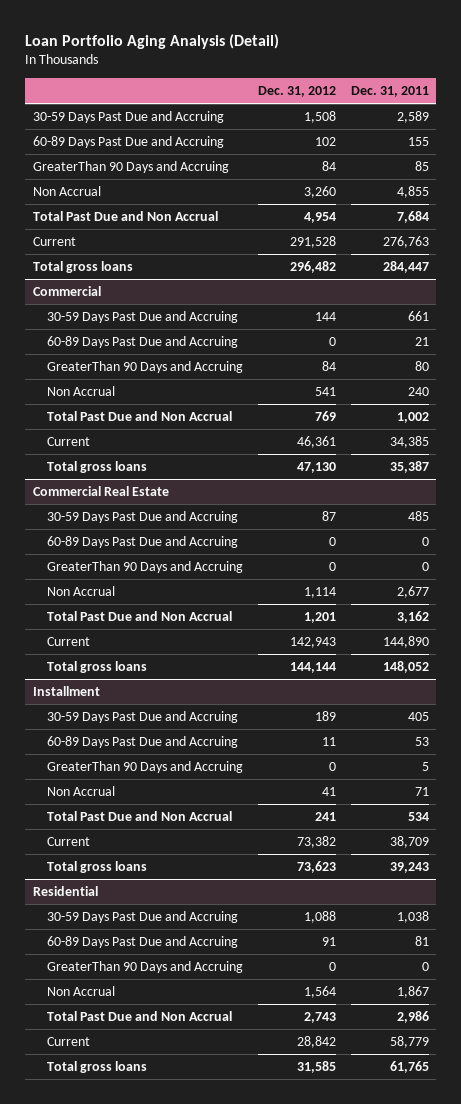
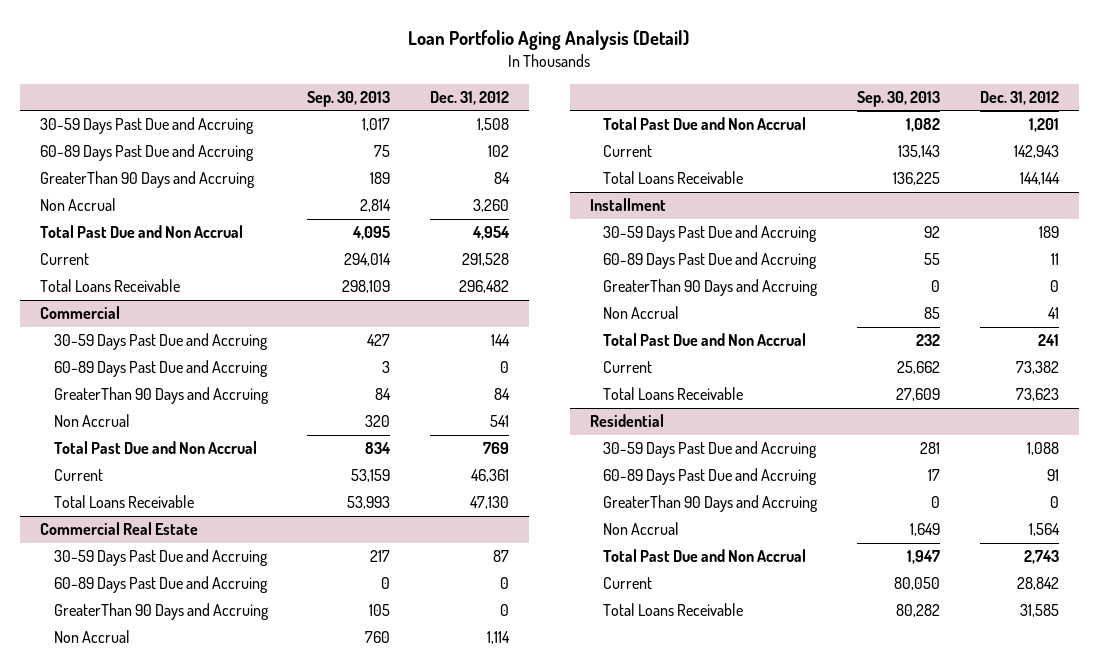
- | Dec. 31, 2012 | Dec. 31, 2011
+ | Sep. 30, 2013 | Dec. 31, 2012
- Total gross loans | 296,482 | 284,447
+ Total Loans Receivable | 298,109 | 296,482
@ Commercial
- Total gross loans | 47,130 | 35,387
+ Total Loans Receivable | 53,993 | 47,130
@ Commercial Real Estate
- Total gross loans | 144,144 | 148,052
+ Total Loans Receivable | 136,225 | 144,144
@ Installment
- Total gross loans | 73,623 | 39,243
+ Total Loans Receivable | 27,609 | 73,623
@ Residential
- Total gross loans | 31,585 | 61,765
+ Total Loans Receivable | 80,282 | 31,585

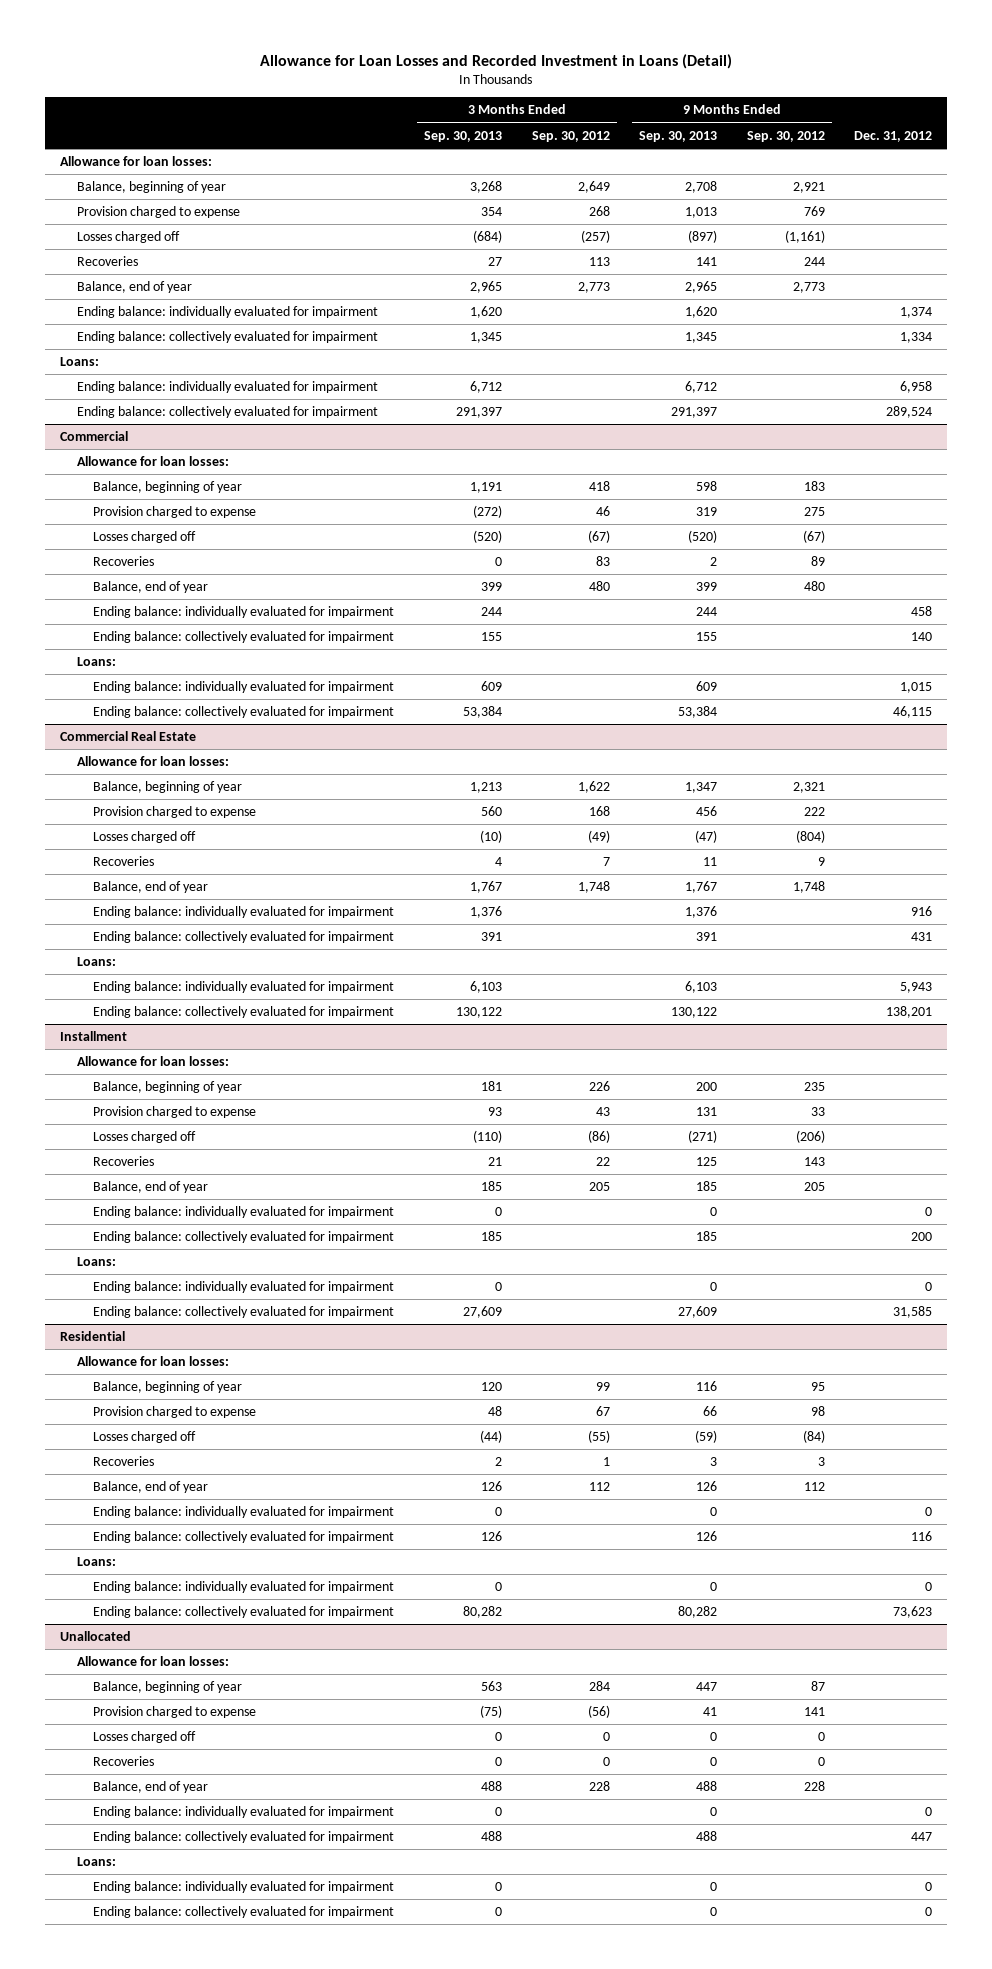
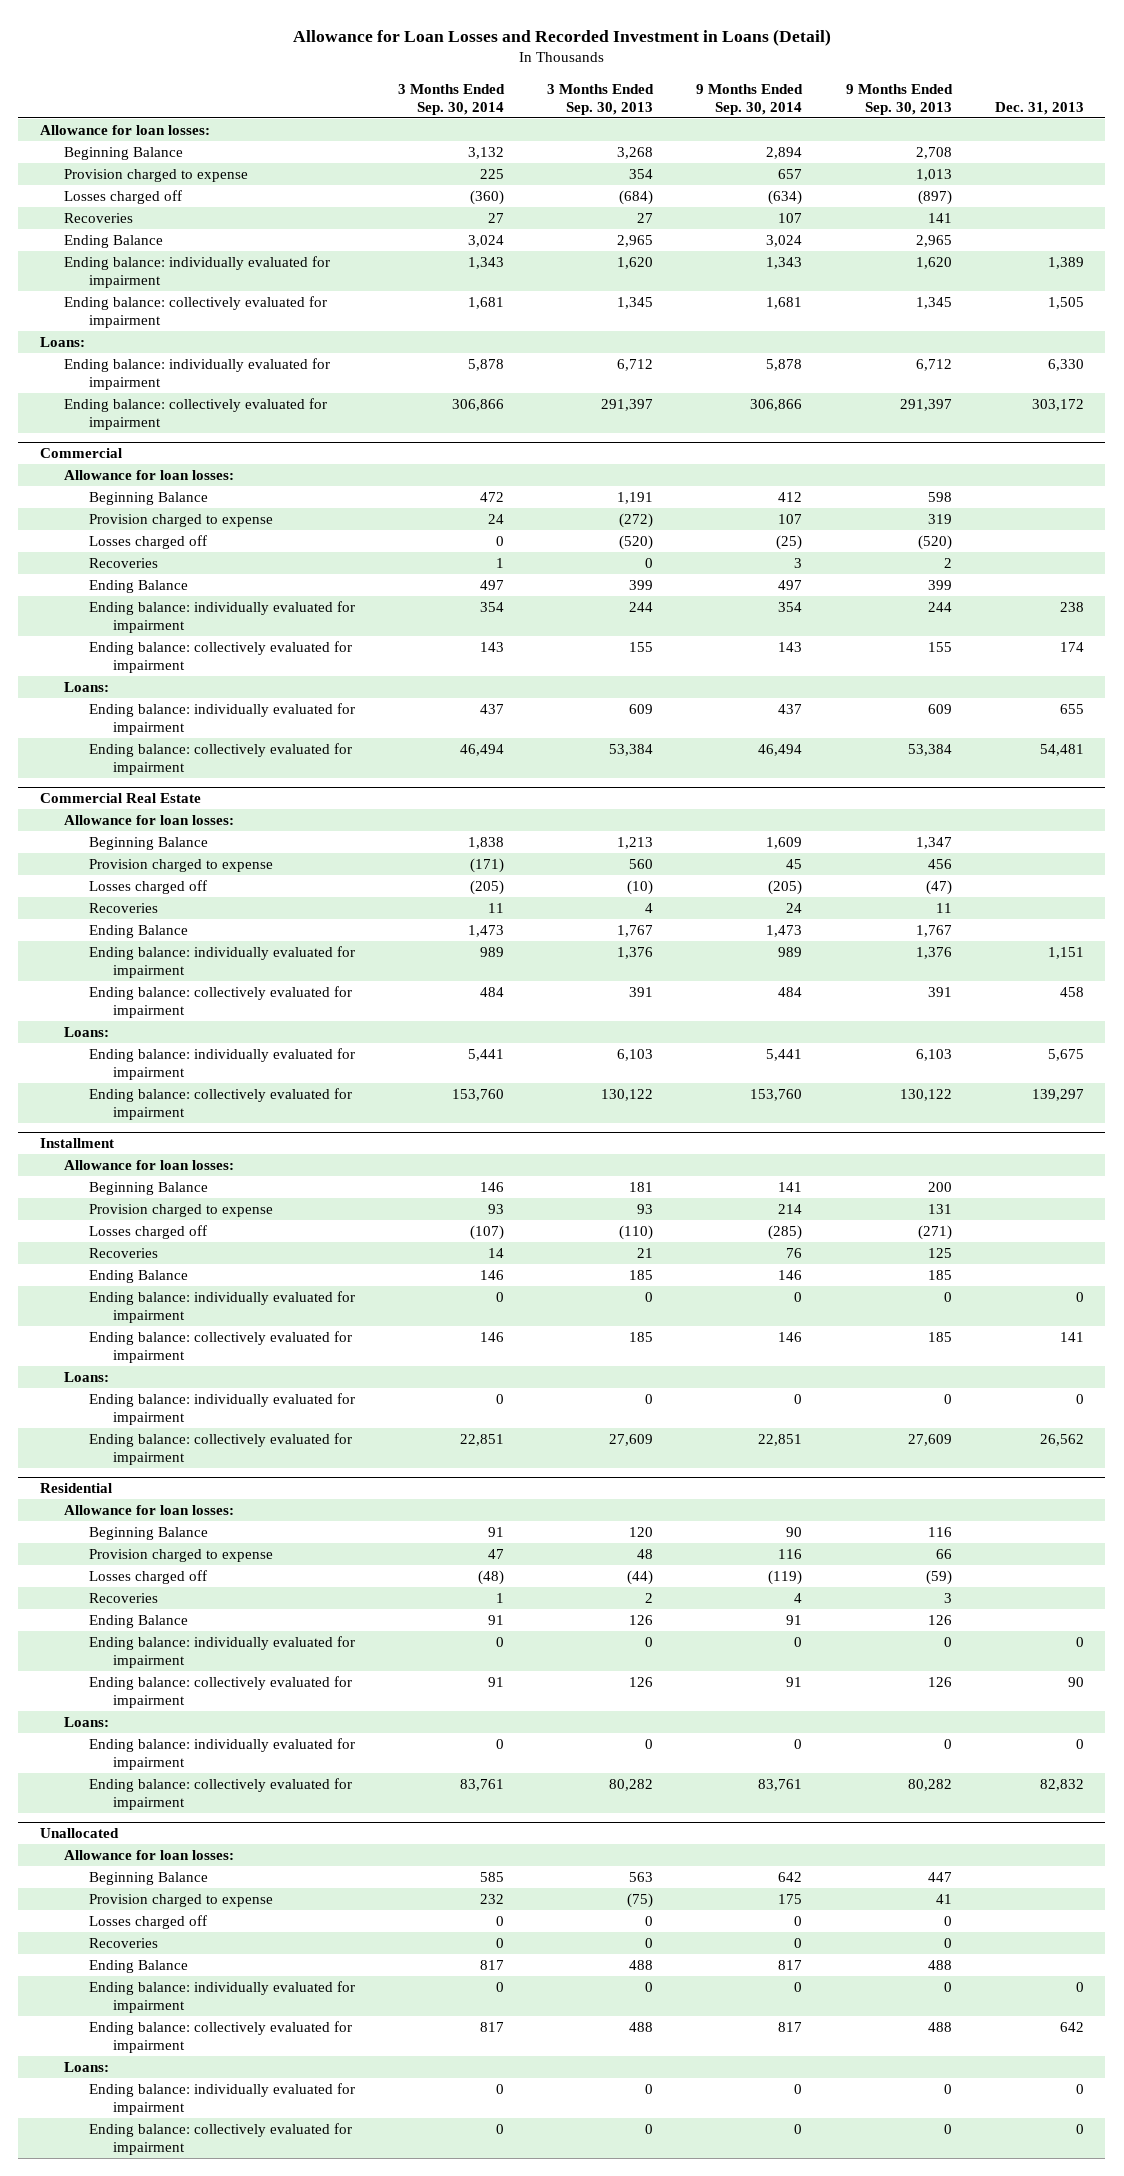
- | 3 Months Ended Sep. 30, 2013 | 3 Months Ended Sep. 30, 2012 | 9 Months Ended Sep. 30, 2013 | 9 Months Ended Sep. 30, 2012 | Dec. 31, 2012
+ | 3 Months Ended Sep. 30, 2014 | 3 Months Ended Sep. 30, 2013 | 9 Months Ended Sep. 30, 2014 | 9 Months Ended Sep. 30, 2013 | Dec. 31, 2013
- Balance, beginning of year | 3,268 | 2,649 | 2,708 | 2,921 |
+ Beginning Balance | 3,132 | 3,268 | 2,894 | 2,708 |
- Balance, end of year | 2,965 | 2,773 | 2,965 | 2,773 |
+ Ending Balance | 3,024 | 2,965 | 3,024 | 2,965 |
@ Commercial
- Balance, beginning of year | 1,191 | 418 | 598 | 183 |
+ Beginning Balance | 472 | 1,191 | 412 | 598 |
- Balance, end of year | 399 | 480 | 399 | 480 |
+ Ending Balance | 497 | 399 | 497 | 399 |
@ Commercial Real Estate
- Balance, beginning of year | 1,213 | 1,622 | 1,347 | 2,321 |
+ Beginning Balance | 1,838 | 1,213 | 1,609 | 1,347 |
- Balance, end of year | 1,767 | 1,748 | 1,767 | 1,748 |
+ Ending Balance | 1,473 | 1,767 | 1,473 | 1,767 |
@ Installment
- Balance, beginning of year | 181 | 226 | 200 | 235 |
+ Beginning Balance | 146 | 181 | 141 | 200 |
- Balance, end of year | 185 | 205 | 185 | 205 |
+ Ending Balance | 146 | 185 | 146 | 185 |
@ Residential
- Balance, beginning of year | 120 | 99 | 116 | 95 |
+ Beginning Balance | 91 | 120 | 90 | 116 |
- Balance, end of year | 126 | 112 | 126 | 112 |
+ Ending Balance | 91 | 126 | 91 | 126 |
@ Unallocated
- Balance, beginning of year | 563 | 284 | 447 | 87 |
+ Beginning Balance | 585 | 563 | 642 | 447 |
- Balance, end of year | 488 | 228 | 488 | 228 |
+ Ending Balance | 817 | 488 | 817 | 488 |

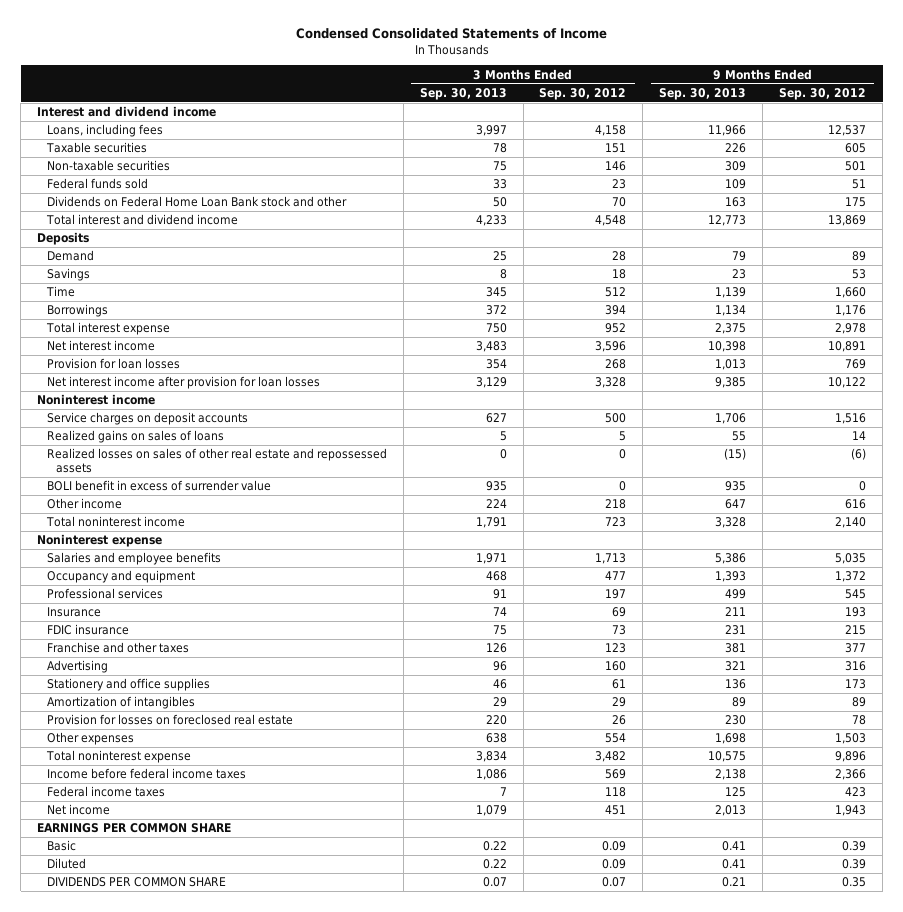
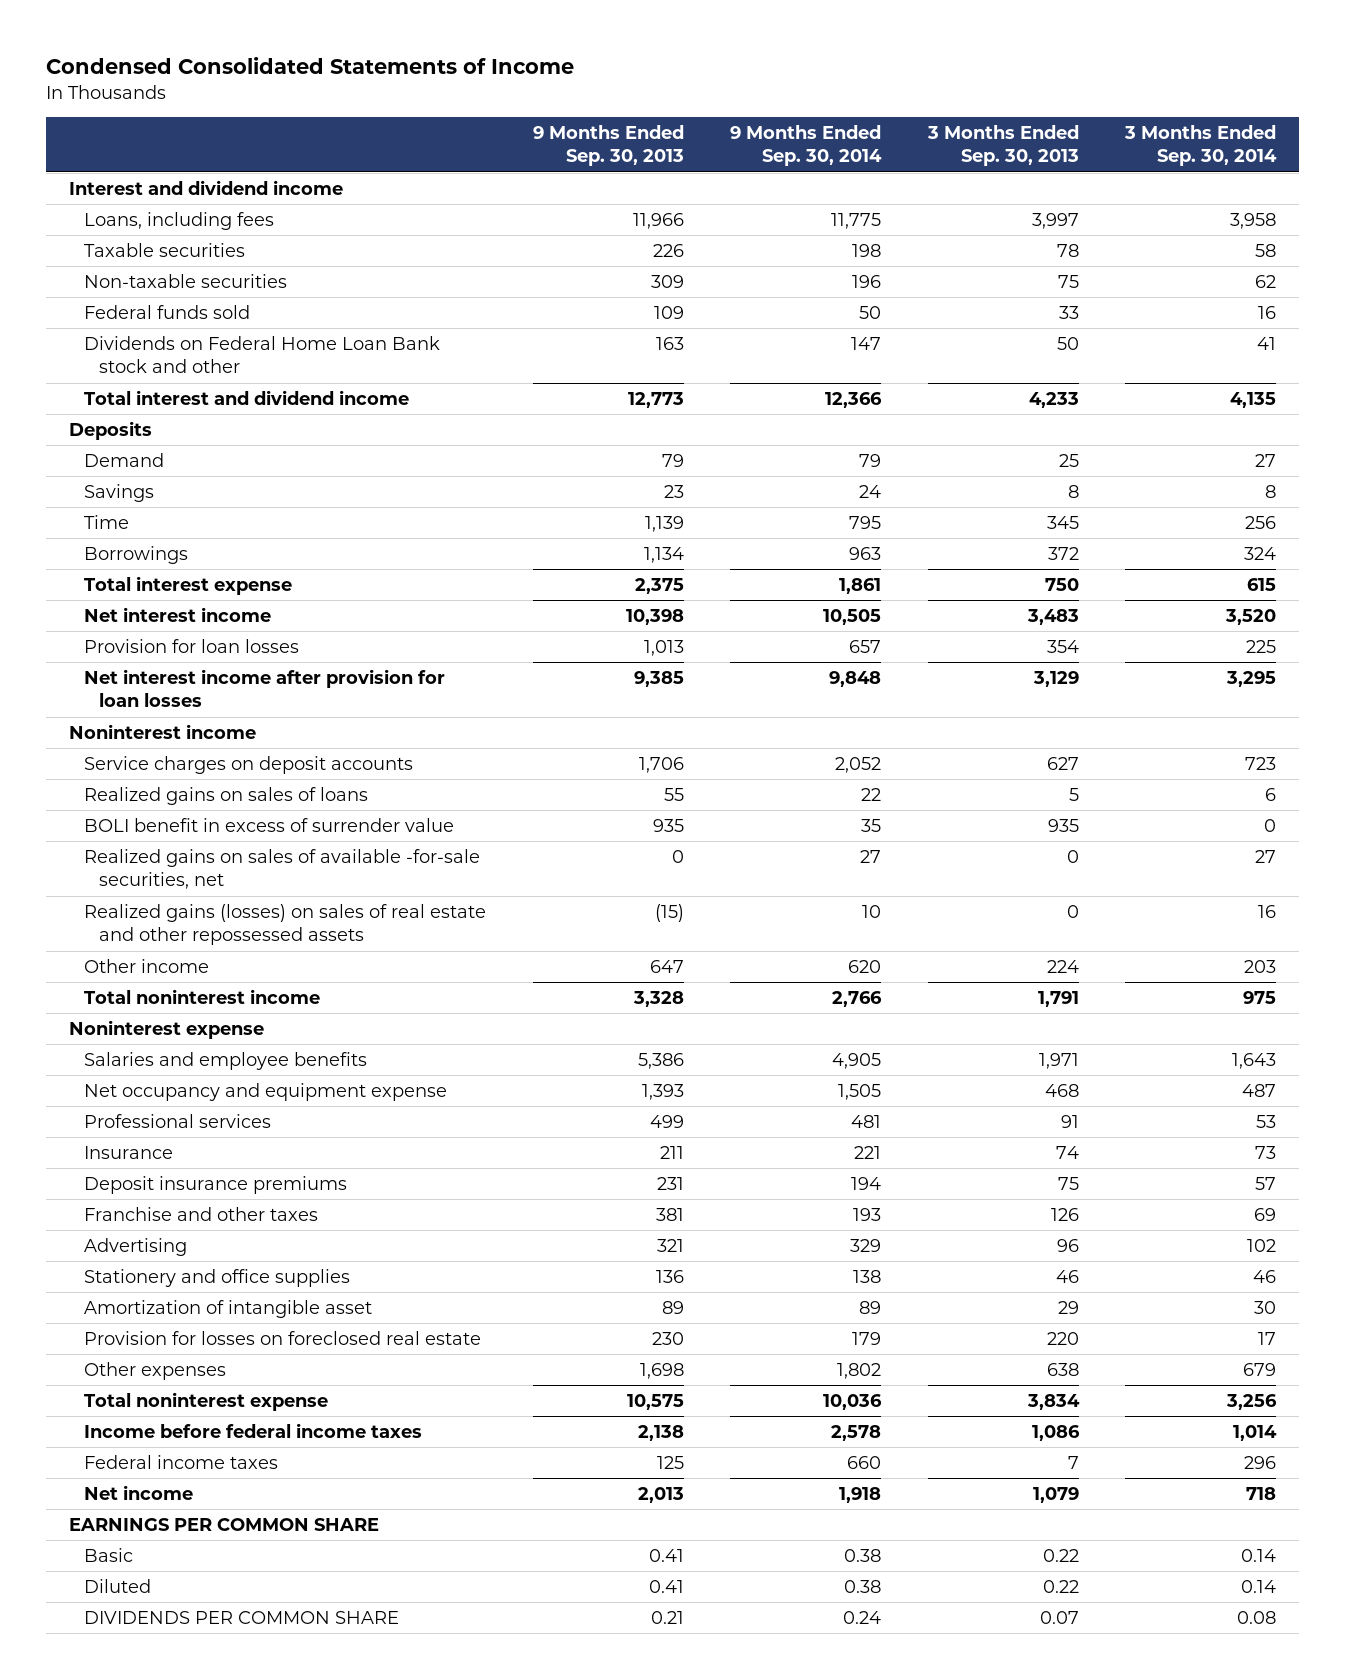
- | 3 Months Ended Sep. 30, 2013 | 3 Months Ended Sep. 30, 2012 | 9 Months Ended Sep. 30, 2013 | 9 Months Ended Sep. 30, 2012
+ | 9 Months Ended Sep. 30, 2013 | 9 Months Ended Sep. 30, 2014 | 3 Months Ended Sep. 30, 2013 | 3 Months Ended Sep. 30, 2014
- Realized losses on sales of other real estate and repossessed assets | 0 | 0 | (15) | (6)
+ Realized gains on sales of available -for-sale securities, net | 0 | 27 | 0 | 27
+ Realized gains (losses) on sales of real estate and other repossessed assets | (15) | 10 | 0 | 16
- Occupancy and equipment | 468 | 477 | 1,393 | 1,372
+ Net occupancy and equipment expense | 1,393 | 1,505 | 468 | 487
- FDIC insurance | 75 | 73 | 231 | 215
+ Deposit insurance premiums | 231 | 194 | 75 | 57
- Amortization of intangibles | 29 | 29 | 89 | 89
+ Amortization of intangible asset | 89 | 89 | 29 | 30

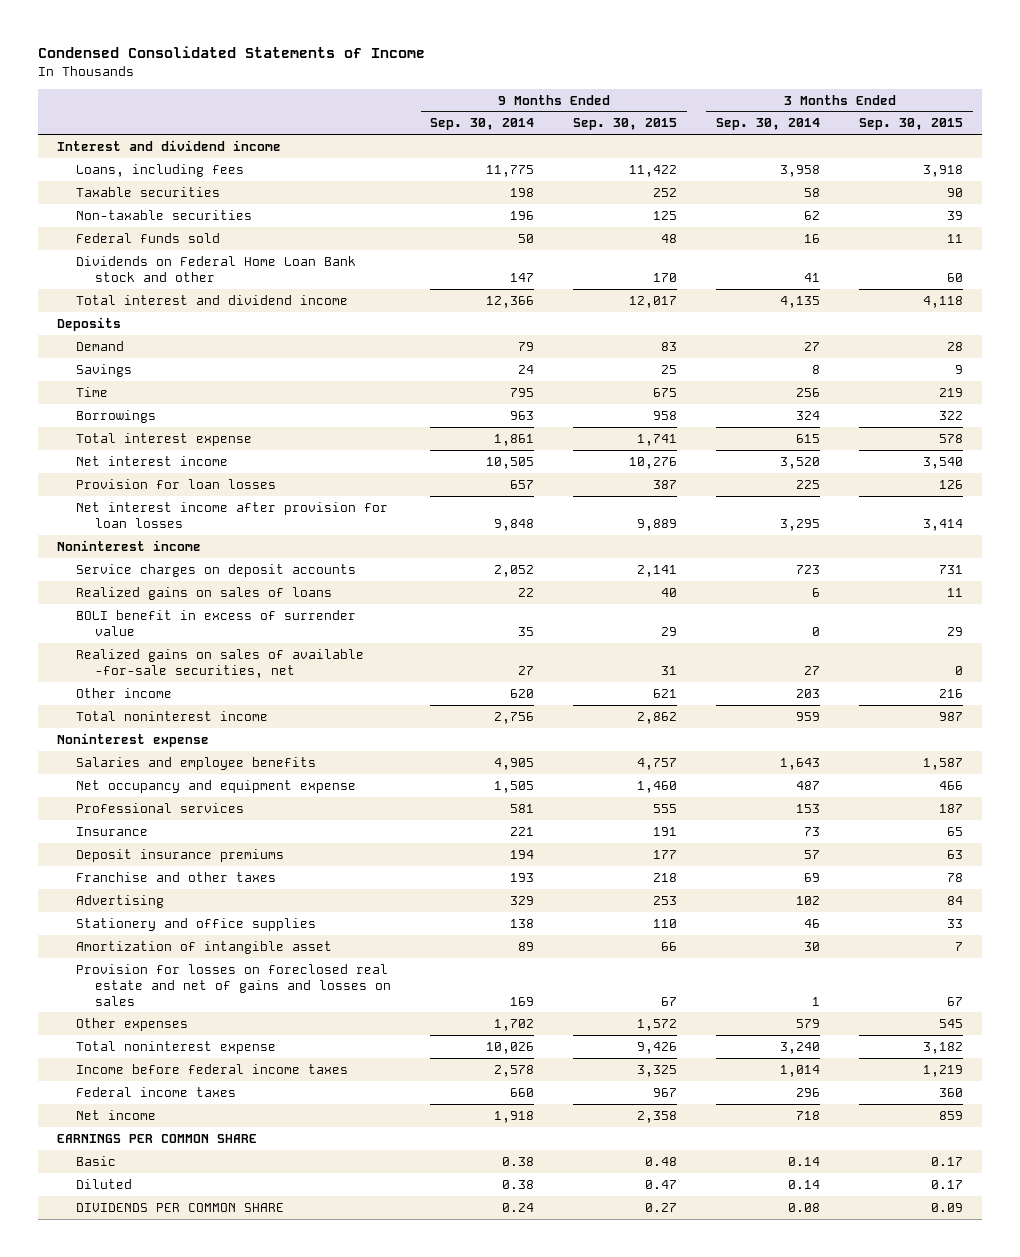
- | 9 Months Ended Sep. 30, 2013 | 9 Months Ended Sep. 30, 2014 | 3 Months Ended Sep. 30, 2013 | 3 Months Ended Sep. 30, 2014
+ | 9 Months Ended Sep. 30, 2014 | 9 Months Ended Sep. 30, 2015 | 3 Months Ended Sep. 30, 2014 | 3 Months Ended Sep. 30, 2015
- Realized gains (losses) on sales of real estate and other repossessed assets | (15) | 10 | 0 | 16
- Total noninterest income | 3,328 | 2,766 | 1,791 | 975
+ Total noninterest income | 2,756 | 2,862 | 959 | 987
- Professional services | 499 | 481 | 91 | 53
+ Professional services | 581 | 555 | 153 | 187
- Provision for losses on foreclosed real estate | 230 | 179 | 220 | 17
- Other expenses | 1,698 | 1,802 | 638 | 679
- Total noninterest expense | 10,575 | 10,036 | 3,834 | 3,256
+ Provision for losses on foreclosed real estate and net of gains and losses on sales | 169 | 67 | 1 | 67
+ Other expenses | 1,702 | 1,572 | 579 | 545
+ Total noninterest expense | 10,026 | 9,426 | 3,240 | 3,182

